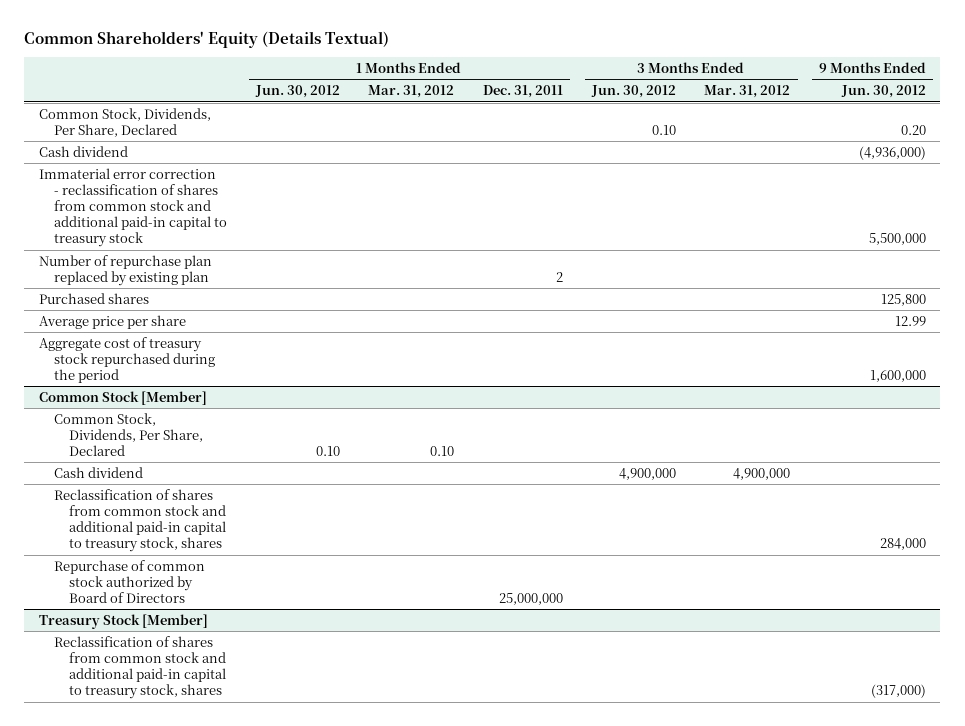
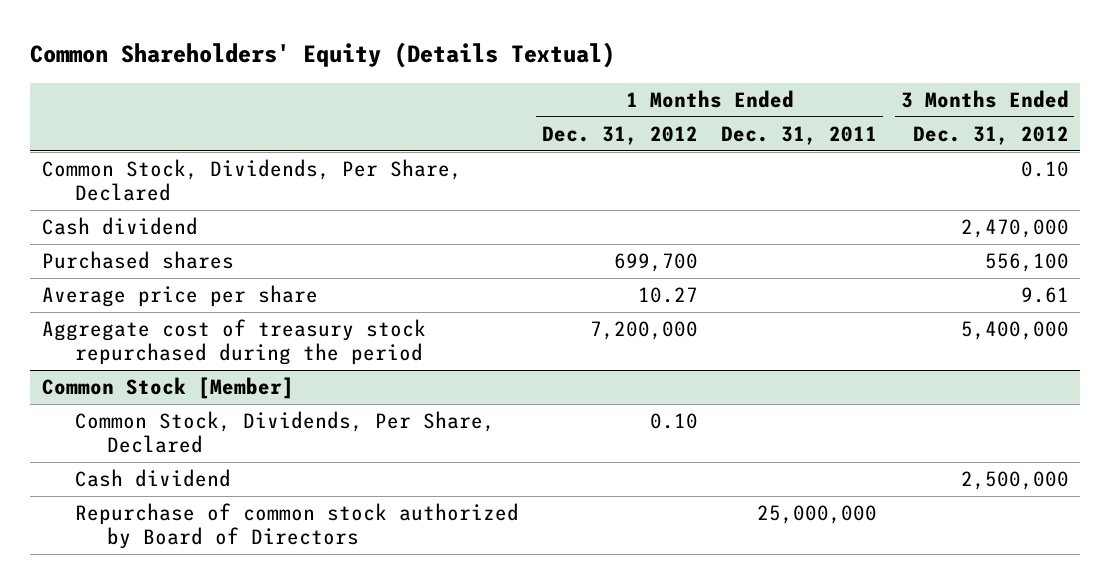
- | 1 Months Ended Jun. 30, 2012 | 1 Months Ended Mar. 31, 2012 | 1 Months Ended Dec. 31, 2011 | 3 Months Ended Jun. 30, 2012 | 3 Months Ended Mar. 31, 2012 | 9 Months Ended Jun. 30, 2012
+ | 1 Months Ended Dec. 31, 2012 | 1 Months Ended Dec. 31, 2011 | 3 Months Ended Dec. 31, 2012
- Immaterial error correction - reclassification of shares from common stock and additional paid-in capital to treasury stock | | | | | | 5,500,000
- Number of repurchase plan replaced by existing plan | | | 2 | | |
@ Common Stock [Member]
- Reclassification of shares from common stock and additional paid-in capital to treasury stock, shares | | | | | | 284,000
- Treasury Stock [Member]
- Reclassification of shares from common stock and additional paid-in capital to treasury stock, shares | | | | | | (317,000)

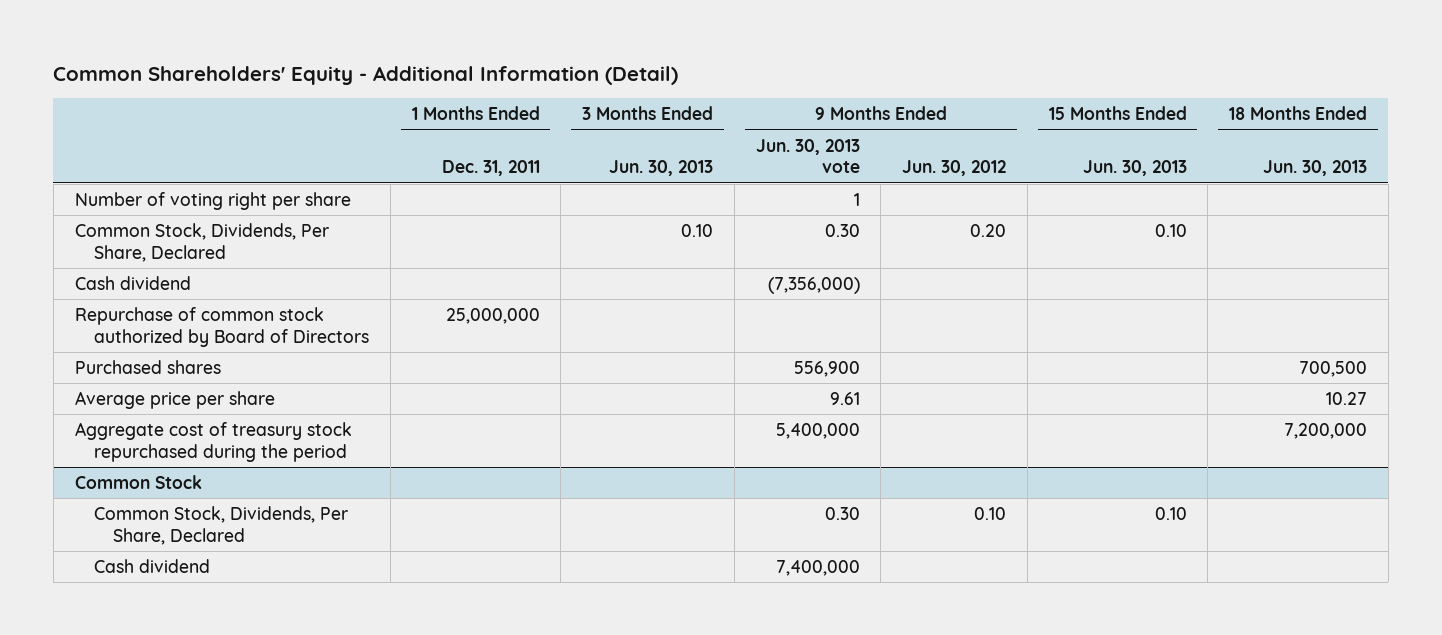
- Common Shareholders' Equity (Details Textual)
+ Common Shareholders' Equity - Additional Information (Detail)
- | 1 Months Ended Dec. 31, 2012 | 1 Months Ended Dec. 31, 2011 | 3 Months Ended Dec. 31, 2012
+ | 1 Months Ended Dec. 31, 2011 | 3 Months Ended Jun. 30, 2013 | 9 Months Ended Jun. 30, 2013 vote | 9 Months Ended Jun. 30, 2012 | 15 Months Ended Jun. 30, 2013 | 18 Months Ended Jun. 30, 2013
+ Number of voting right per share | | | 1 | | |
+ Repurchase of common stock authorized by Board of Directors | 25,000,000 | | | | |
- Common Stock [Member]
+ Common Stock
- Repurchase of common stock authorized by Board of Directors | | 25,000,000 |

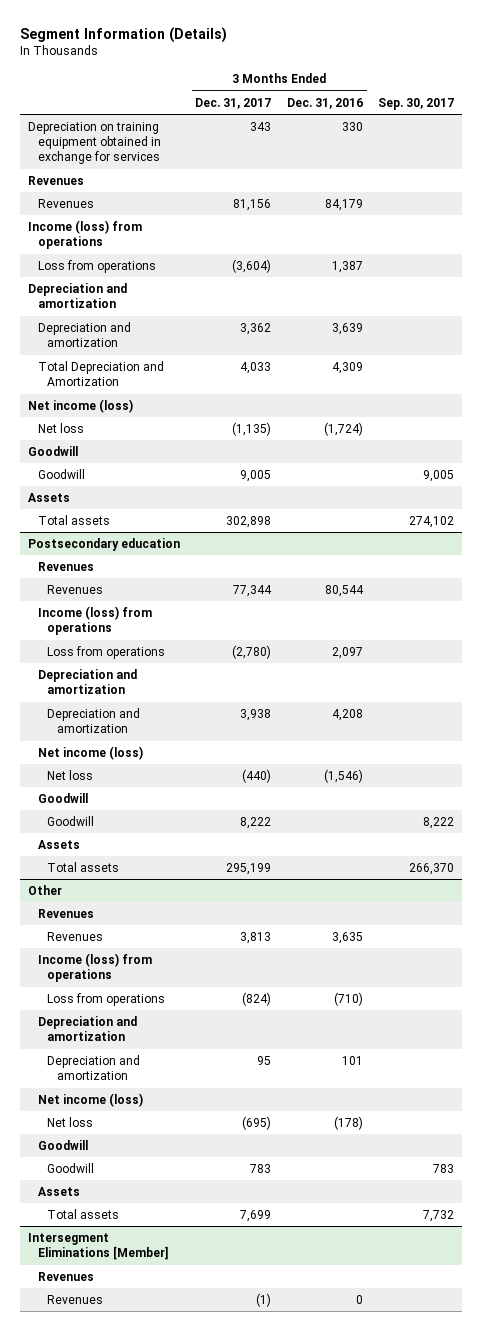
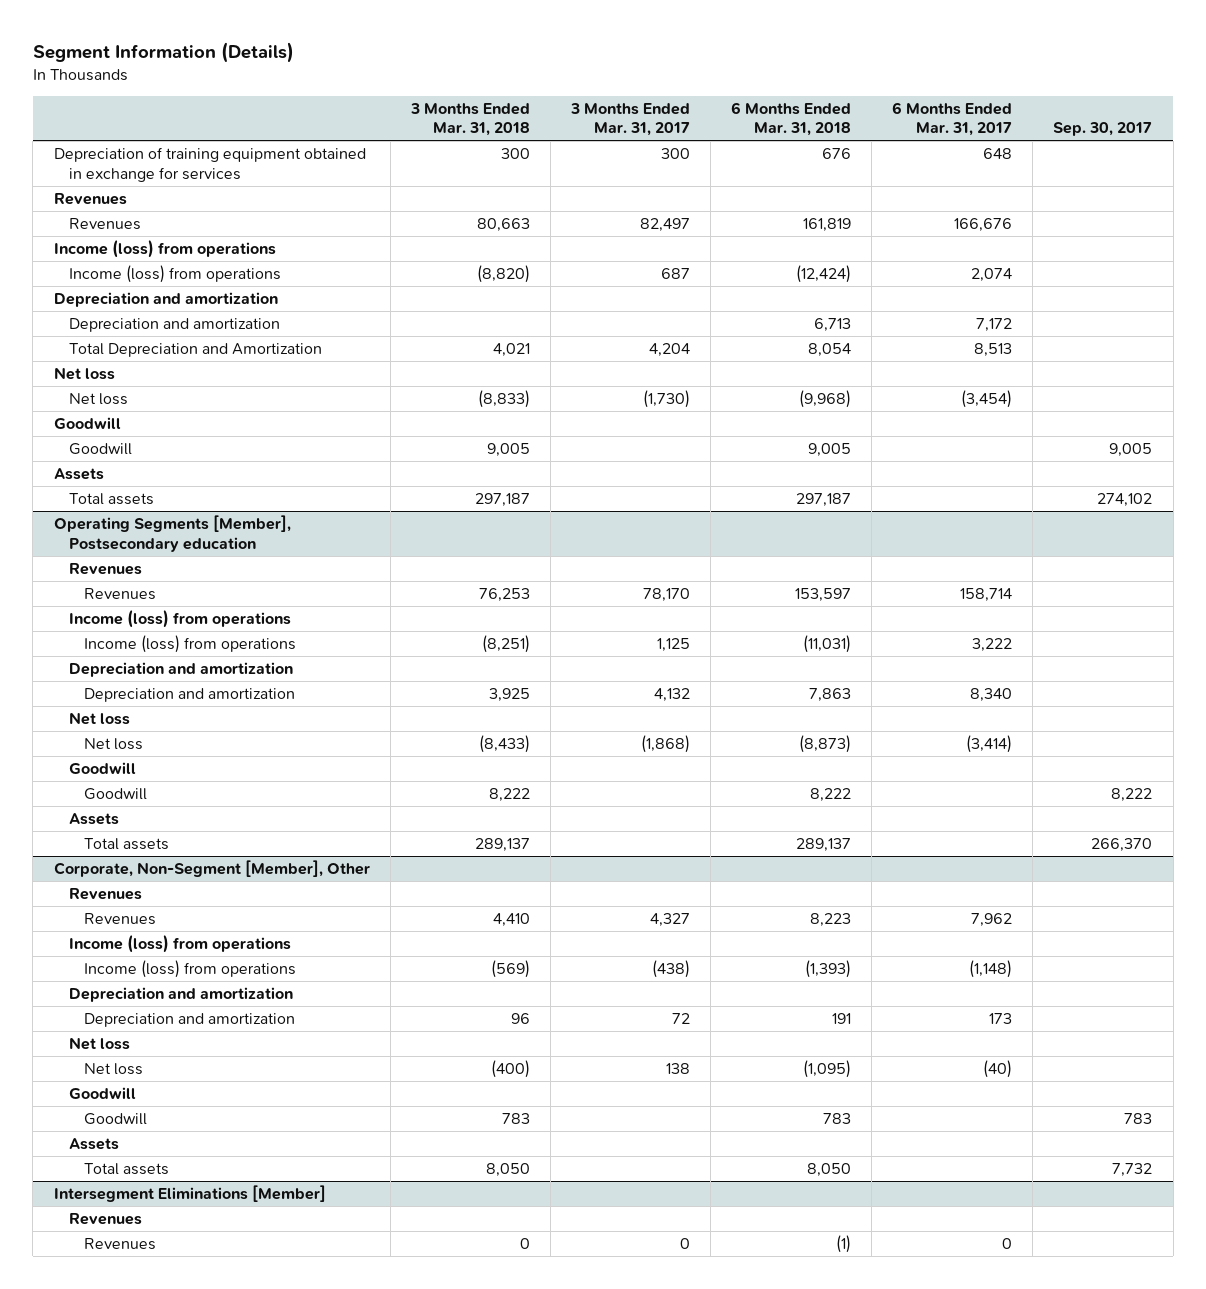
- | 3 Months Ended Dec. 31, 2017 | 3 Months Ended Dec. 31, 2016 | Sep. 30, 2017
+ | 3 Months Ended Mar. 31, 2018 | 3 Months Ended Mar. 31, 2017 | 6 Months Ended Mar. 31, 2018 | 6 Months Ended Mar. 31, 2017 | Sep. 30, 2017
- Depreciation on training equipment obtained in exchange for services | 343 | 330 |
+ Depreciation of training equipment obtained in exchange for services | 300 | 300 | 676 | 648 |
- Loss from operations | (3,604) | 1,387 |
+ Income (loss) from operations | (8,820) | 687 | (12,424) | 2,074 |
- Net income (loss)
+ Net loss | (8,833) | (1,730) | (9,968) | (3,454) |
- Postsecondary education
+ Operating Segments [Member], Postsecondary education
- Loss from operations | (2,780) | 2,097 |
+ Income (loss) from operations | (8,251) | 1,125 | (11,031) | 3,222 |
- Net income (loss)
+ Net loss | (8,433) | (1,868) | (8,873) | (3,414) |
- Other
+ Corporate, Non-Segment [Member], Other
- Loss from operations | (824) | (710) |
+ Income (loss) from operations | (569) | (438) | (1,393) | (1,148) |
- Net income (loss)
+ Net loss | (400) | 138 | (1,095) | (40) |

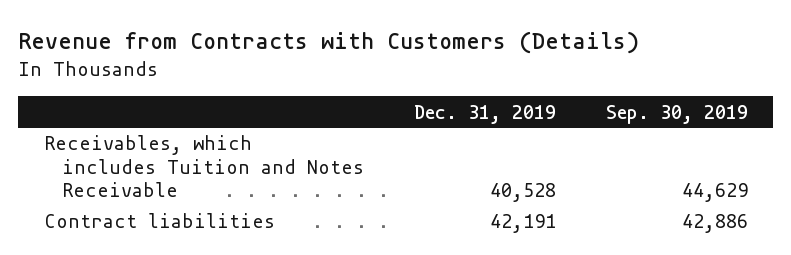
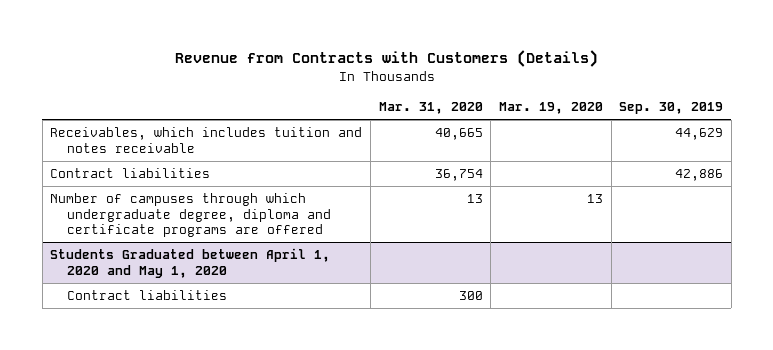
- | Dec. 31, 2019 | Sep. 30, 2019
+ | Mar. 31, 2020 | Mar. 19, 2020 | Sep. 30, 2019
- Receivables, which includes Tuition and Notes Receivable | 40,528 | 44,629
+ Receivables, which includes tuition and notes receivable | 40,665 | | 44,629
+ Number of campuses through which undergraduate degree, diploma and certificate programs are offered | 13 | 13 |
+ Students Graduated between April 1, 2020 and May 1, 2020
+ Contract liabilities | 300 | |

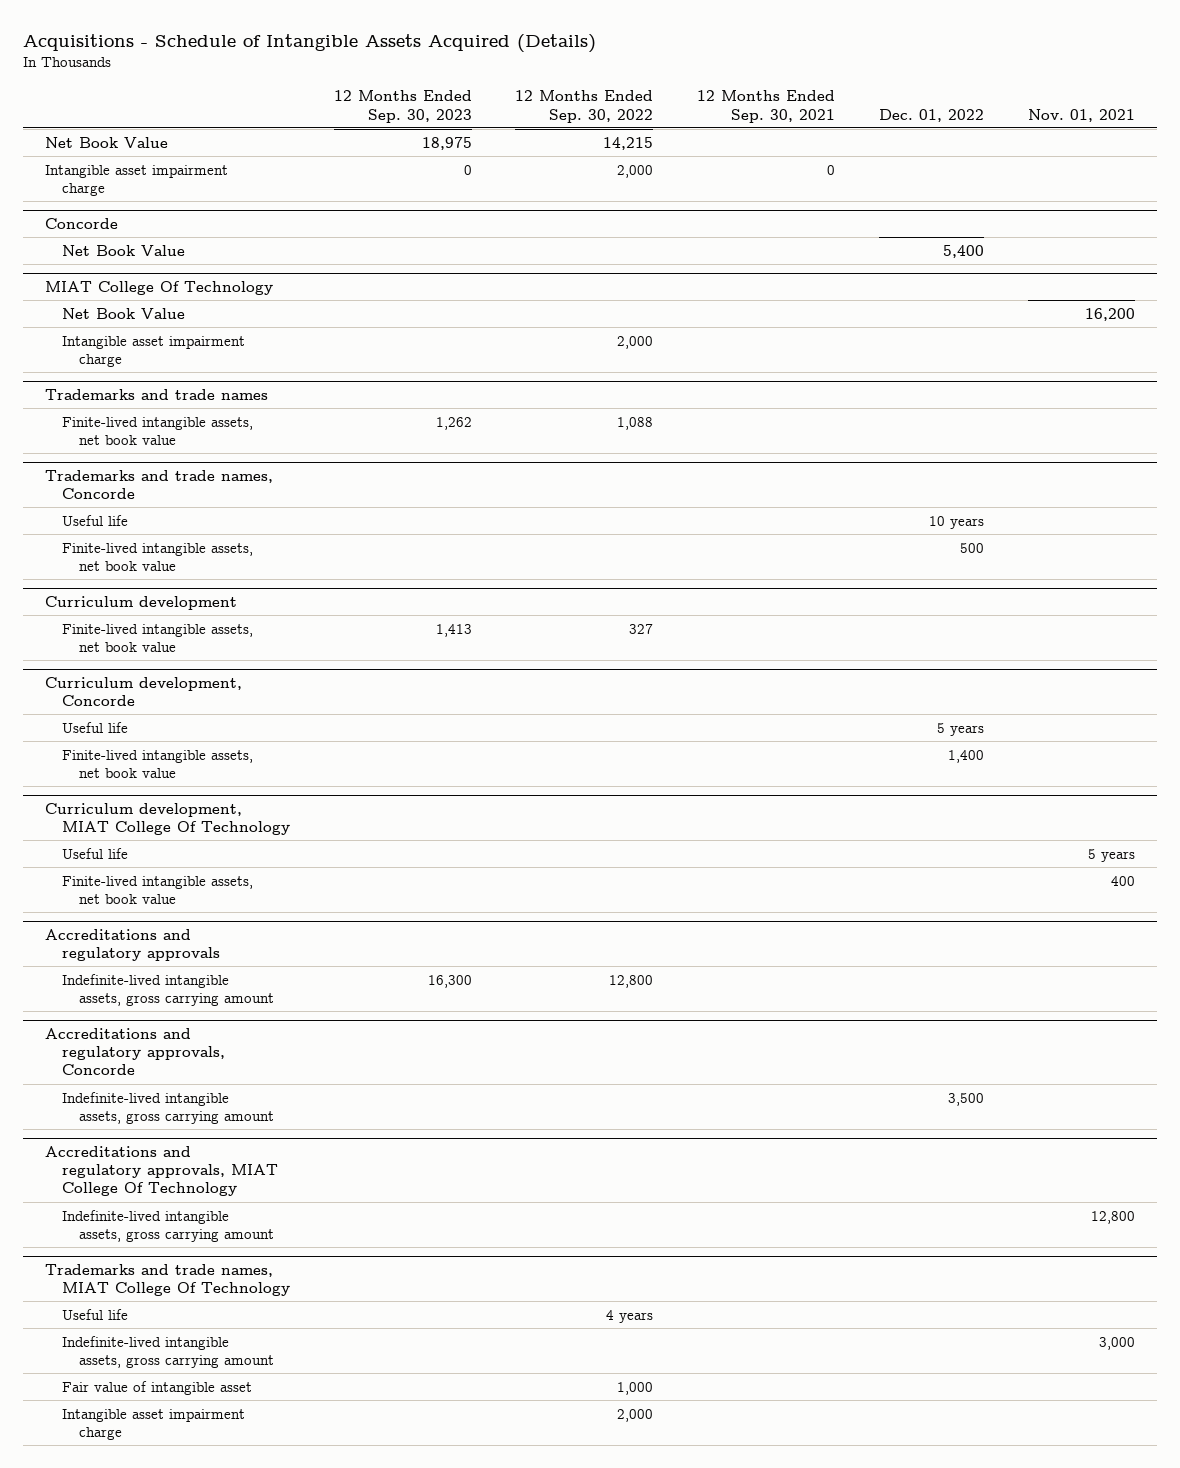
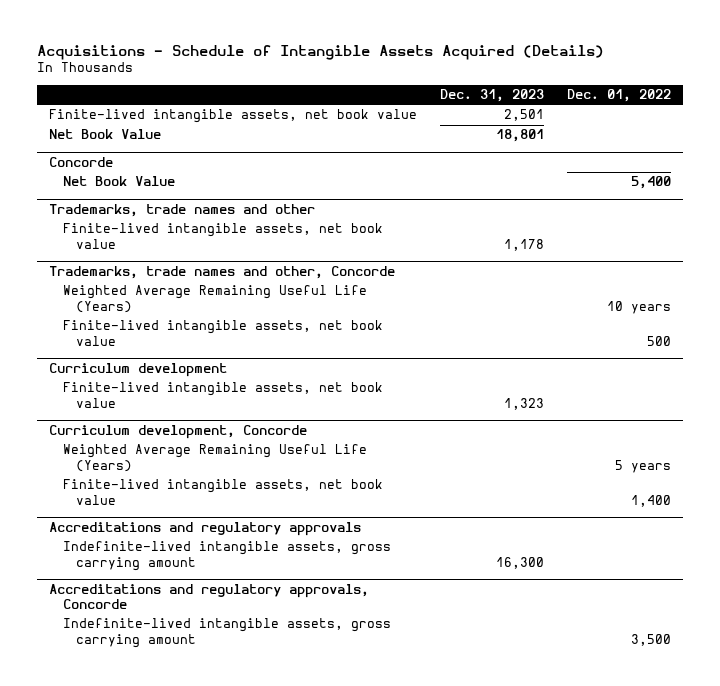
- | 12 Months Ended Sep. 30, 2023 | 12 Months Ended Sep. 30, 2022 | 12 Months Ended Sep. 30, 2021 | Dec. 01, 2022 | Nov. 01, 2021
+ | Dec. 31, 2023 | Dec. 01, 2022
+ Finite-lived intangible assets, net book value | 2,501 |
- Intangible asset impairment charge | 0 | 2,000 | 0 | |
- MIAT College Of Technology
- Net Book Value | | | | | 16,200
- Intangible asset impairment charge | | 2,000 | | |
- Trademarks and trade names
+ Trademarks, trade names and other
- Trademarks and trade names, Concorde
- Useful life | | | | 10 years |
+ Trademarks, trade names and other, Concorde
+ Weighted Average Remaining Useful Life (Years) | | 10 years
@ Curriculum development, Concorde
- Useful life | | | | 5 years |
+ Weighted Average Remaining Useful Life (Years) | | 5 years
- Curriculum development, MIAT College Of Technology
- Useful life | | | | | 5 years
- Finite-lived intangible assets, net book value | | | | | 400
- Accreditations and regulatory approvals, MIAT College Of Technology
- Indefinite-lived intangible assets, gross carrying amount | | | | | 12,800
- Trademarks and trade names, MIAT College Of Technology
- Useful life | | 4 years | | |
- Indefinite-lived intangible assets, gross carrying amount | | | | | 3,000
- Fair value of intangible asset | | 1,000 | | |
- Intangible asset impairment charge | | 2,000 | | |

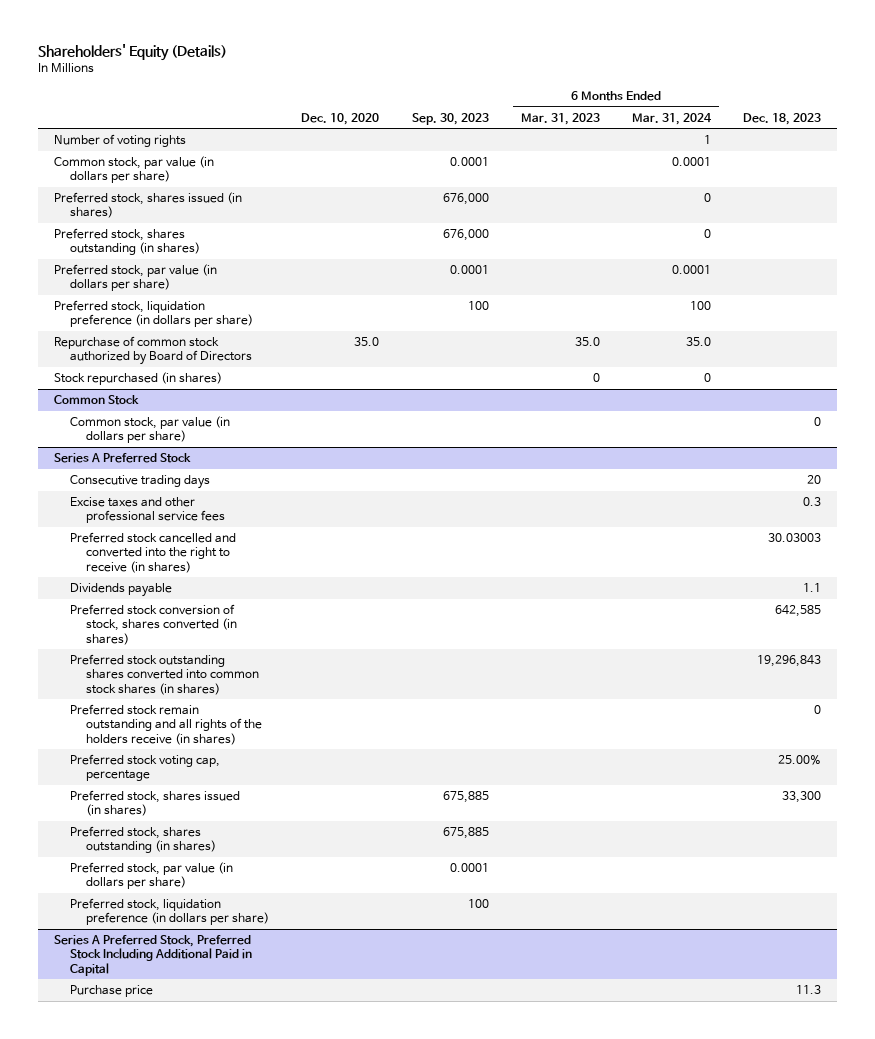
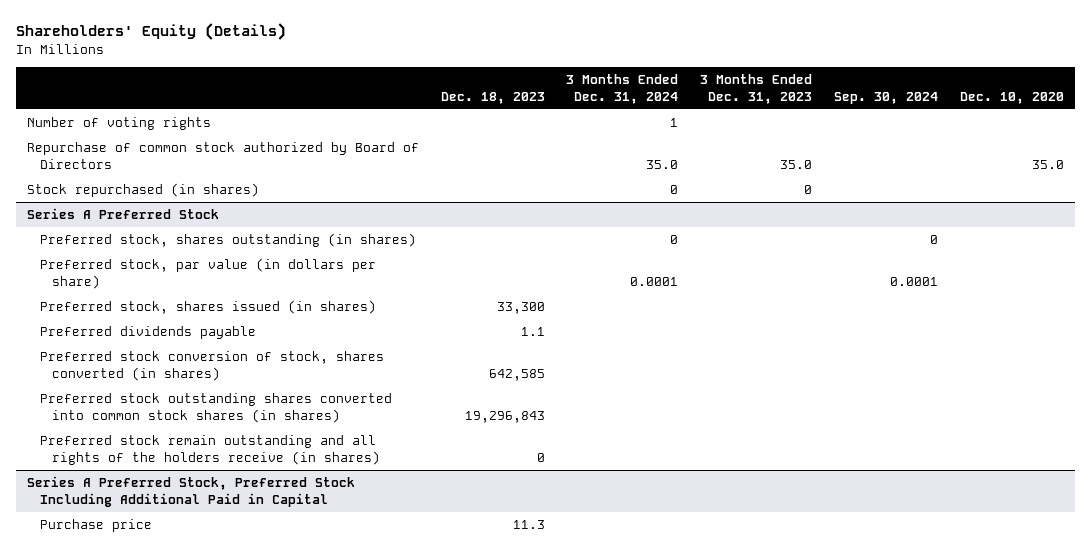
- | Dec. 10, 2020 | Sep. 30, 2023 | 6 Months Ended Mar. 31, 2023 | 6 Months Ended Mar. 31, 2024 | Dec. 18, 2023
+ | Dec. 18, 2023 | 3 Months Ended Dec. 31, 2024 | 3 Months Ended Dec. 31, 2023 | Sep. 30, 2024 | Dec. 10, 2020
- Common stock, par value (in dollars per share) | | 0.0001 | | 0.0001 |
- Preferred stock, shares issued (in shares) | | 676,000 | | 0 |
- Preferred stock, shares outstanding (in shares) | | 676,000 | | 0 |
- Preferred stock, par value (in dollars per share) | | 0.0001 | | 0.0001 |
- Preferred stock, liquidation preference (in dollars per share) | | 100 | | 100 |
- Common Stock
- Common stock, par value (in dollars per share) | | | | | 0
@ Series A Preferred Stock
- Consecutive trading days | | | | | 20
- Excise taxes and other professional service fees | | | | | 0.3
- Preferred stock cancelled and converted into the right to receive (in shares) | | | | | 30.03003
- Dividends payable | | | | | 1.1
moved up: Preferred stock, shares outstanding (in shares) | | 0 | | 0 |
moved up: Preferred stock, par value (in dollars per share) | | 0.0001 | | 0.0001 |
moved up: Preferred stock, shares issued (in shares) | 33,300 | | | |
+ Preferred dividends payable | 1.1 | | | |
- Preferred stock voting cap, percentage | | | | | 25.00%
- Preferred stock, liquidation preference (in dollars per share) | | 100 | | |

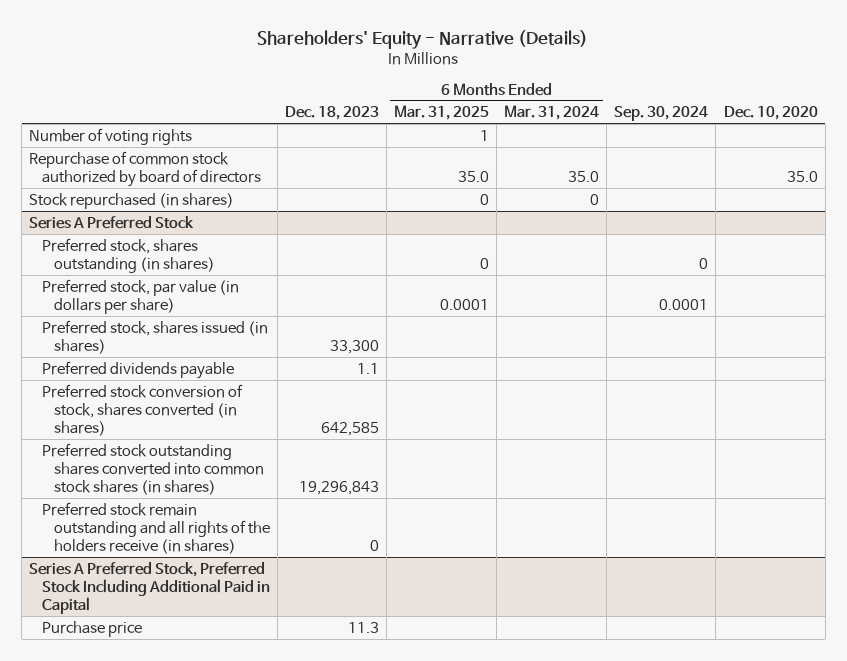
- Shareholders' Equity (Details)
+ Shareholders' Equity - Narrative (Details)
- | Dec. 18, 2023 | 3 Months Ended Dec. 31, 2024 | 3 Months Ended Dec. 31, 2023 | Sep. 30, 2024 | Dec. 10, 2020
+ | Dec. 18, 2023 | 6 Months Ended Mar. 31, 2025 | 6 Months Ended Mar. 31, 2024 | Sep. 30, 2024 | Dec. 10, 2020
- Repurchase of common stock authorized by Board of Directors | | 35.0 | 35.0 | | 35.0
+ Repurchase of common stock authorized by board of directors | | 35.0 | 35.0 | | 35.0

